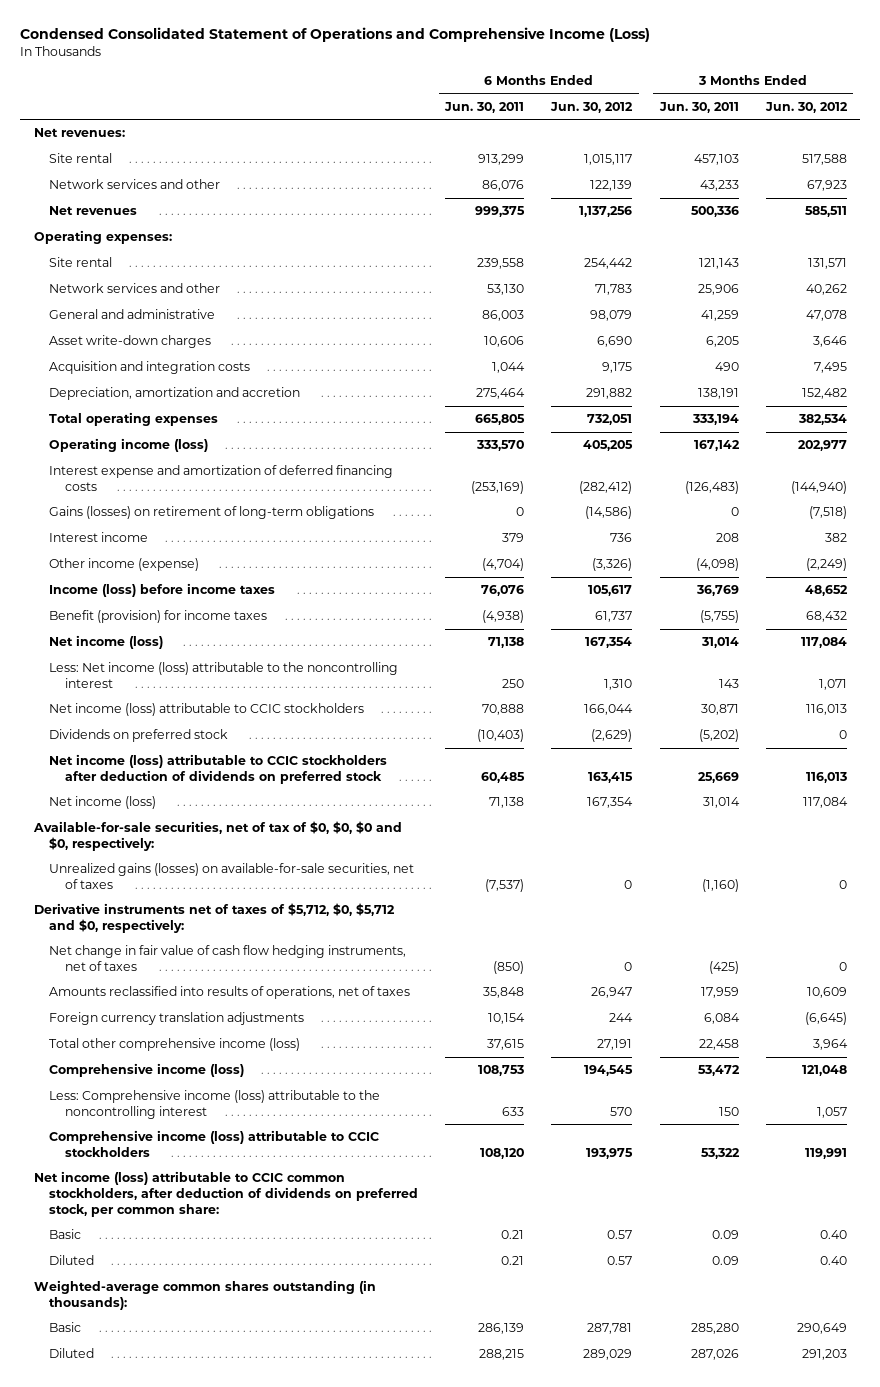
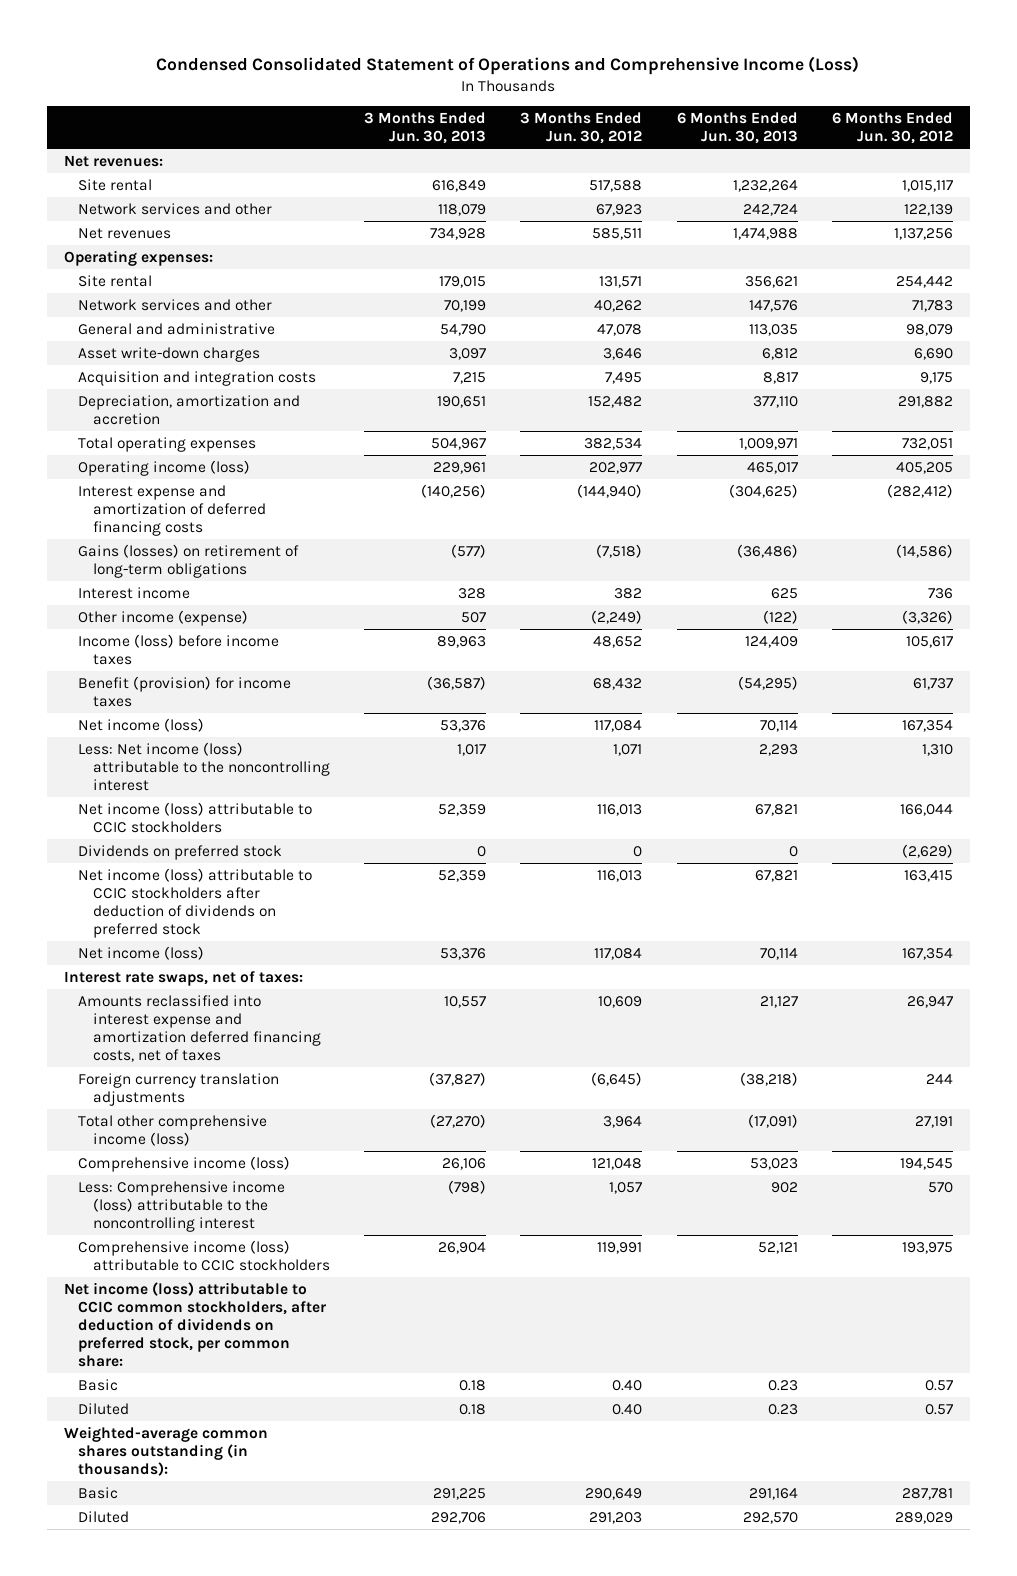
- | 6 Months Ended Jun. 30, 2011 | 6 Months Ended Jun. 30, 2012 | 3 Months Ended Jun. 30, 2011 | 3 Months Ended Jun. 30, 2012
+ | 3 Months Ended Jun. 30, 2013 | 3 Months Ended Jun. 30, 2012 | 6 Months Ended Jun. 30, 2013 | 6 Months Ended Jun. 30, 2012
- Available-for-sale securities, net of tax of $0, $0, $0 and $0, respectively:
- Unrealized gains (losses) on available-for-sale securities, net of taxes | (7,537) | 0 | (1,160) | 0
- Derivative instruments net of taxes of $5,712, $0, $5,712 and $0, respectively:
- Net change in fair value of cash flow hedging instruments, net of taxes | (850) | 0 | (425) | 0
- Amounts reclassified into results of operations, net of taxes | 35,848 | 26,947 | 17,959 | 10,609
+ Interest rate swaps, net of taxes:
+ Amounts reclassified into interest expense and amortization deferred financing costs, net of taxes | 10,557 | 10,609 | 21,127 | 26,947

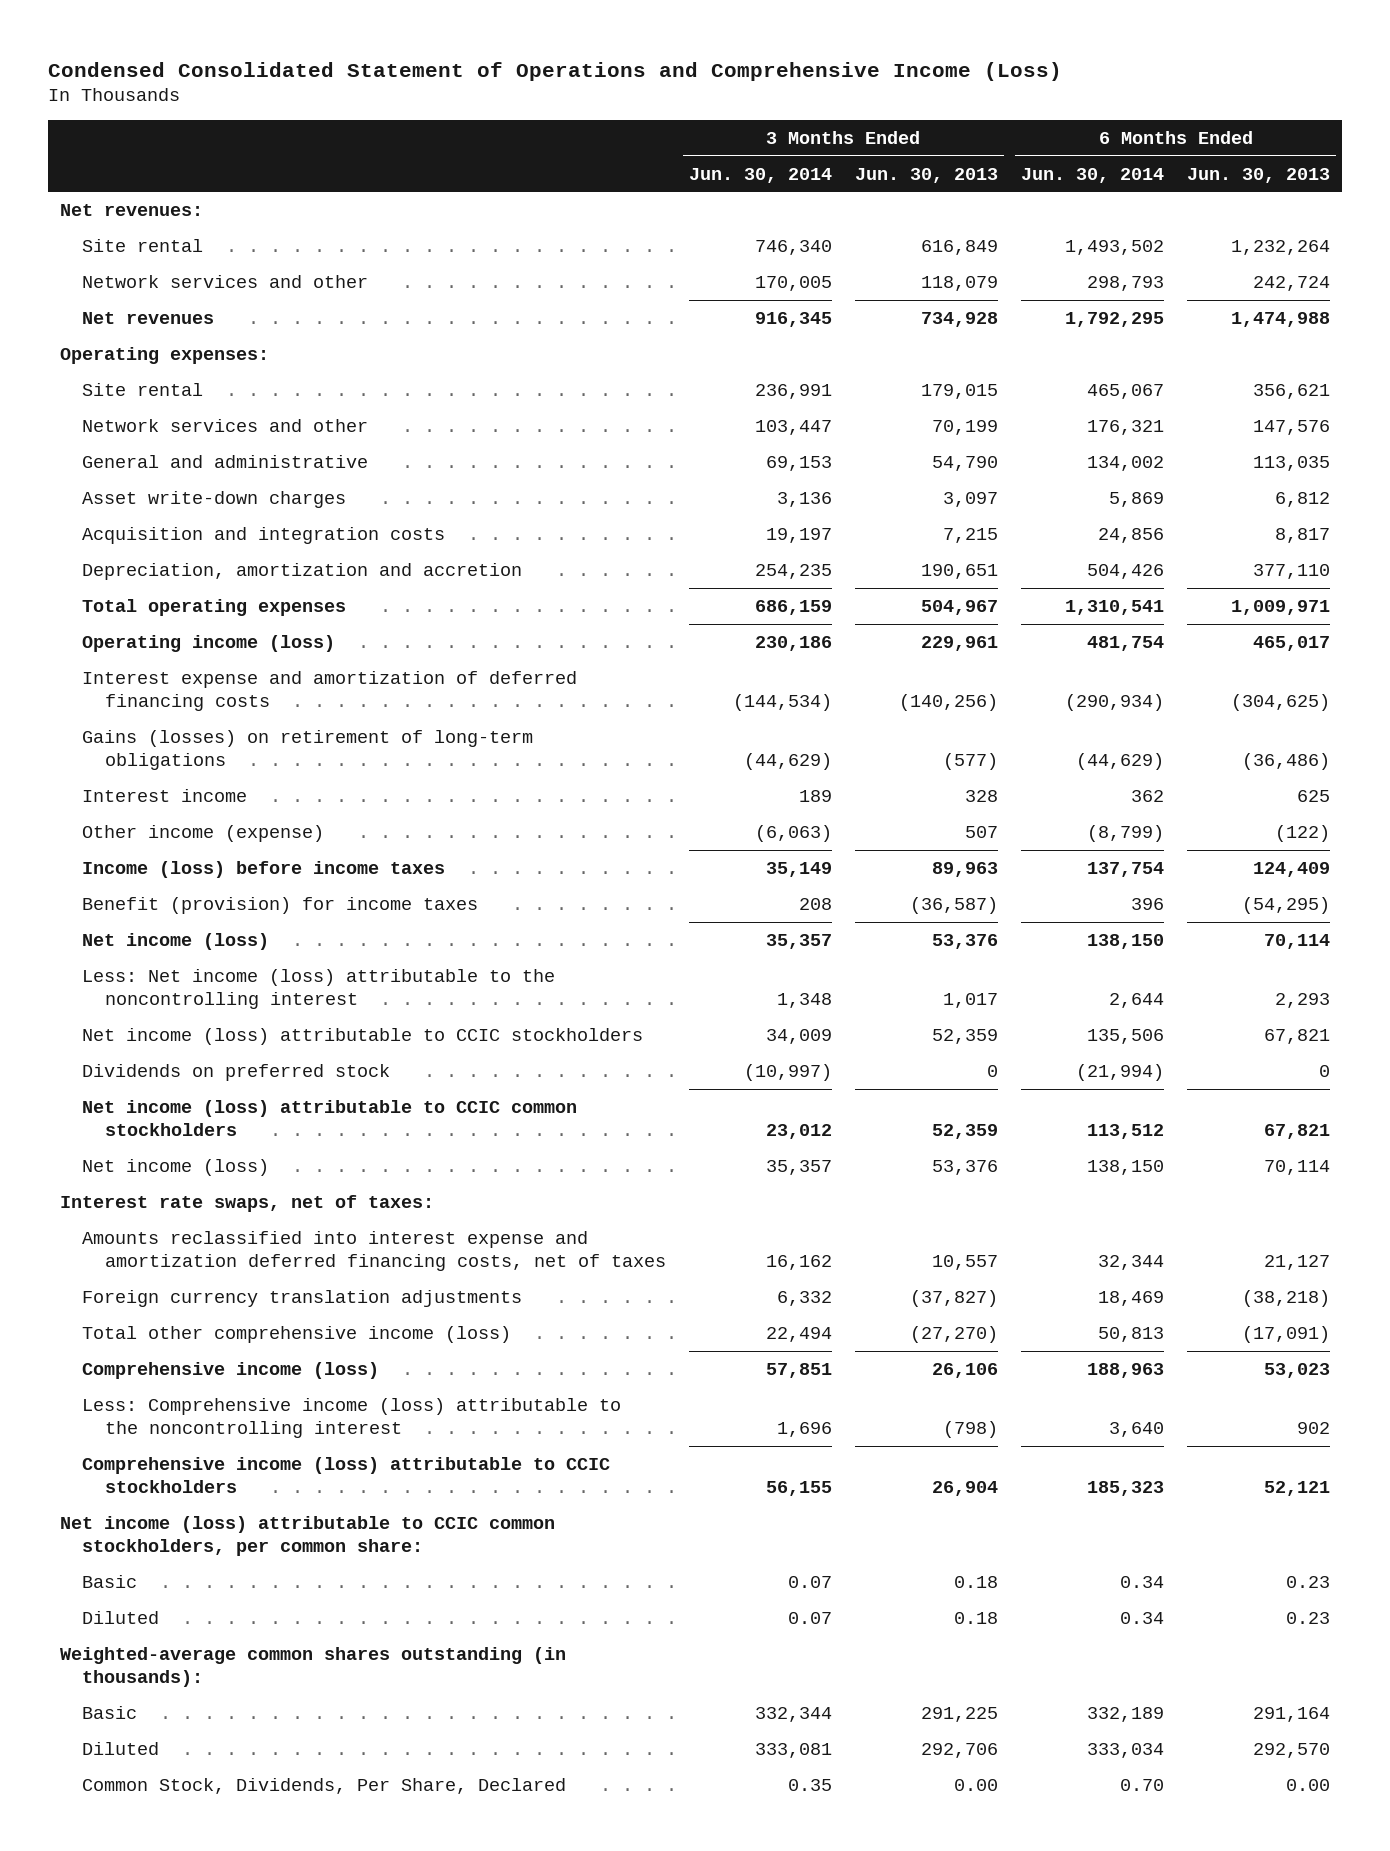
- | 3 Months Ended Jun. 30, 2013 | 3 Months Ended Jun. 30, 2012 | 6 Months Ended Jun. 30, 2013 | 6 Months Ended Jun. 30, 2012
+ | 3 Months Ended Jun. 30, 2014 | 3 Months Ended Jun. 30, 2013 | 6 Months Ended Jun. 30, 2014 | 6 Months Ended Jun. 30, 2013
- Net income (loss) attributable to CCIC stockholders after deduction of dividends on preferred stock | 52,359 | 116,013 | 67,821 | 163,415
+ Net income (loss) attributable to CCIC common stockholders | 23,012 | 52,359 | 113,512 | 67,821
- Net income (loss) attributable to CCIC common stockholders, after deduction of dividends on preferred stock, per common share:
+ Net income (loss) attributable to CCIC common stockholders, per common share:
+ Common Stock, Dividends, Per Share, Declared | 0.35 | 0.00 | 0.70 | 0.00

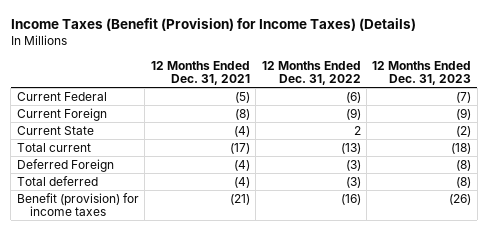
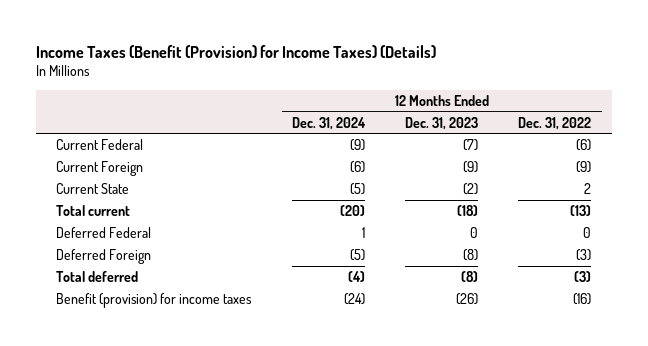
- | 12 Months Ended Dec. 31, 2021 | 12 Months Ended Dec. 31, 2022 | 12 Months Ended Dec. 31, 2023
+ | 12 Months Ended Dec. 31, 2024 | 12 Months Ended Dec. 31, 2023 | 12 Months Ended Dec. 31, 2022
+ Deferred Federal | 1 | 0 | 0

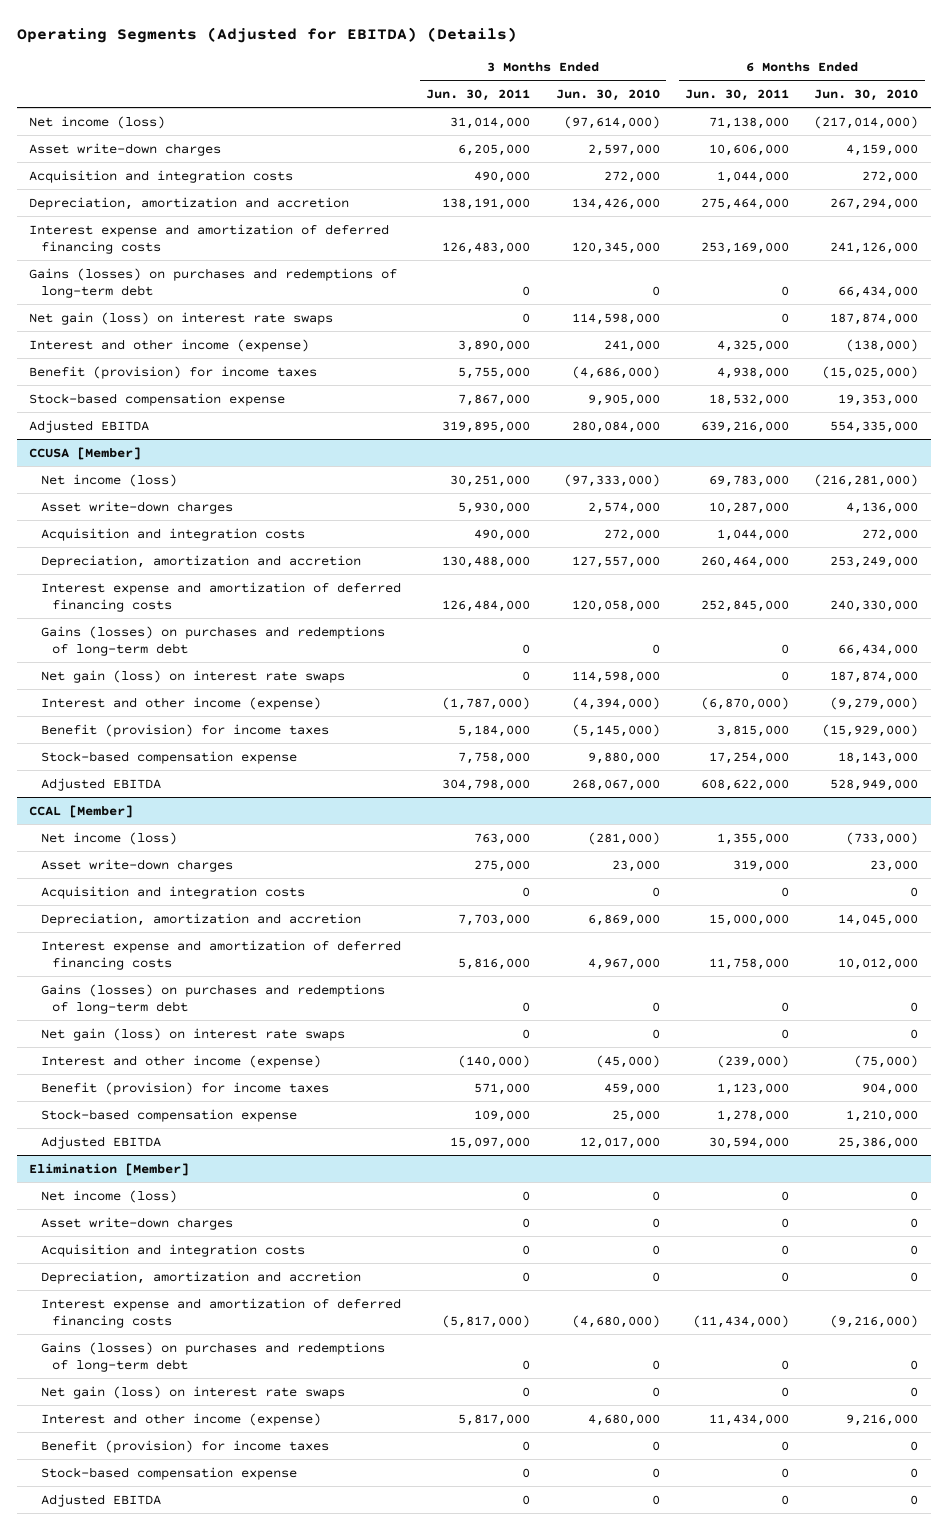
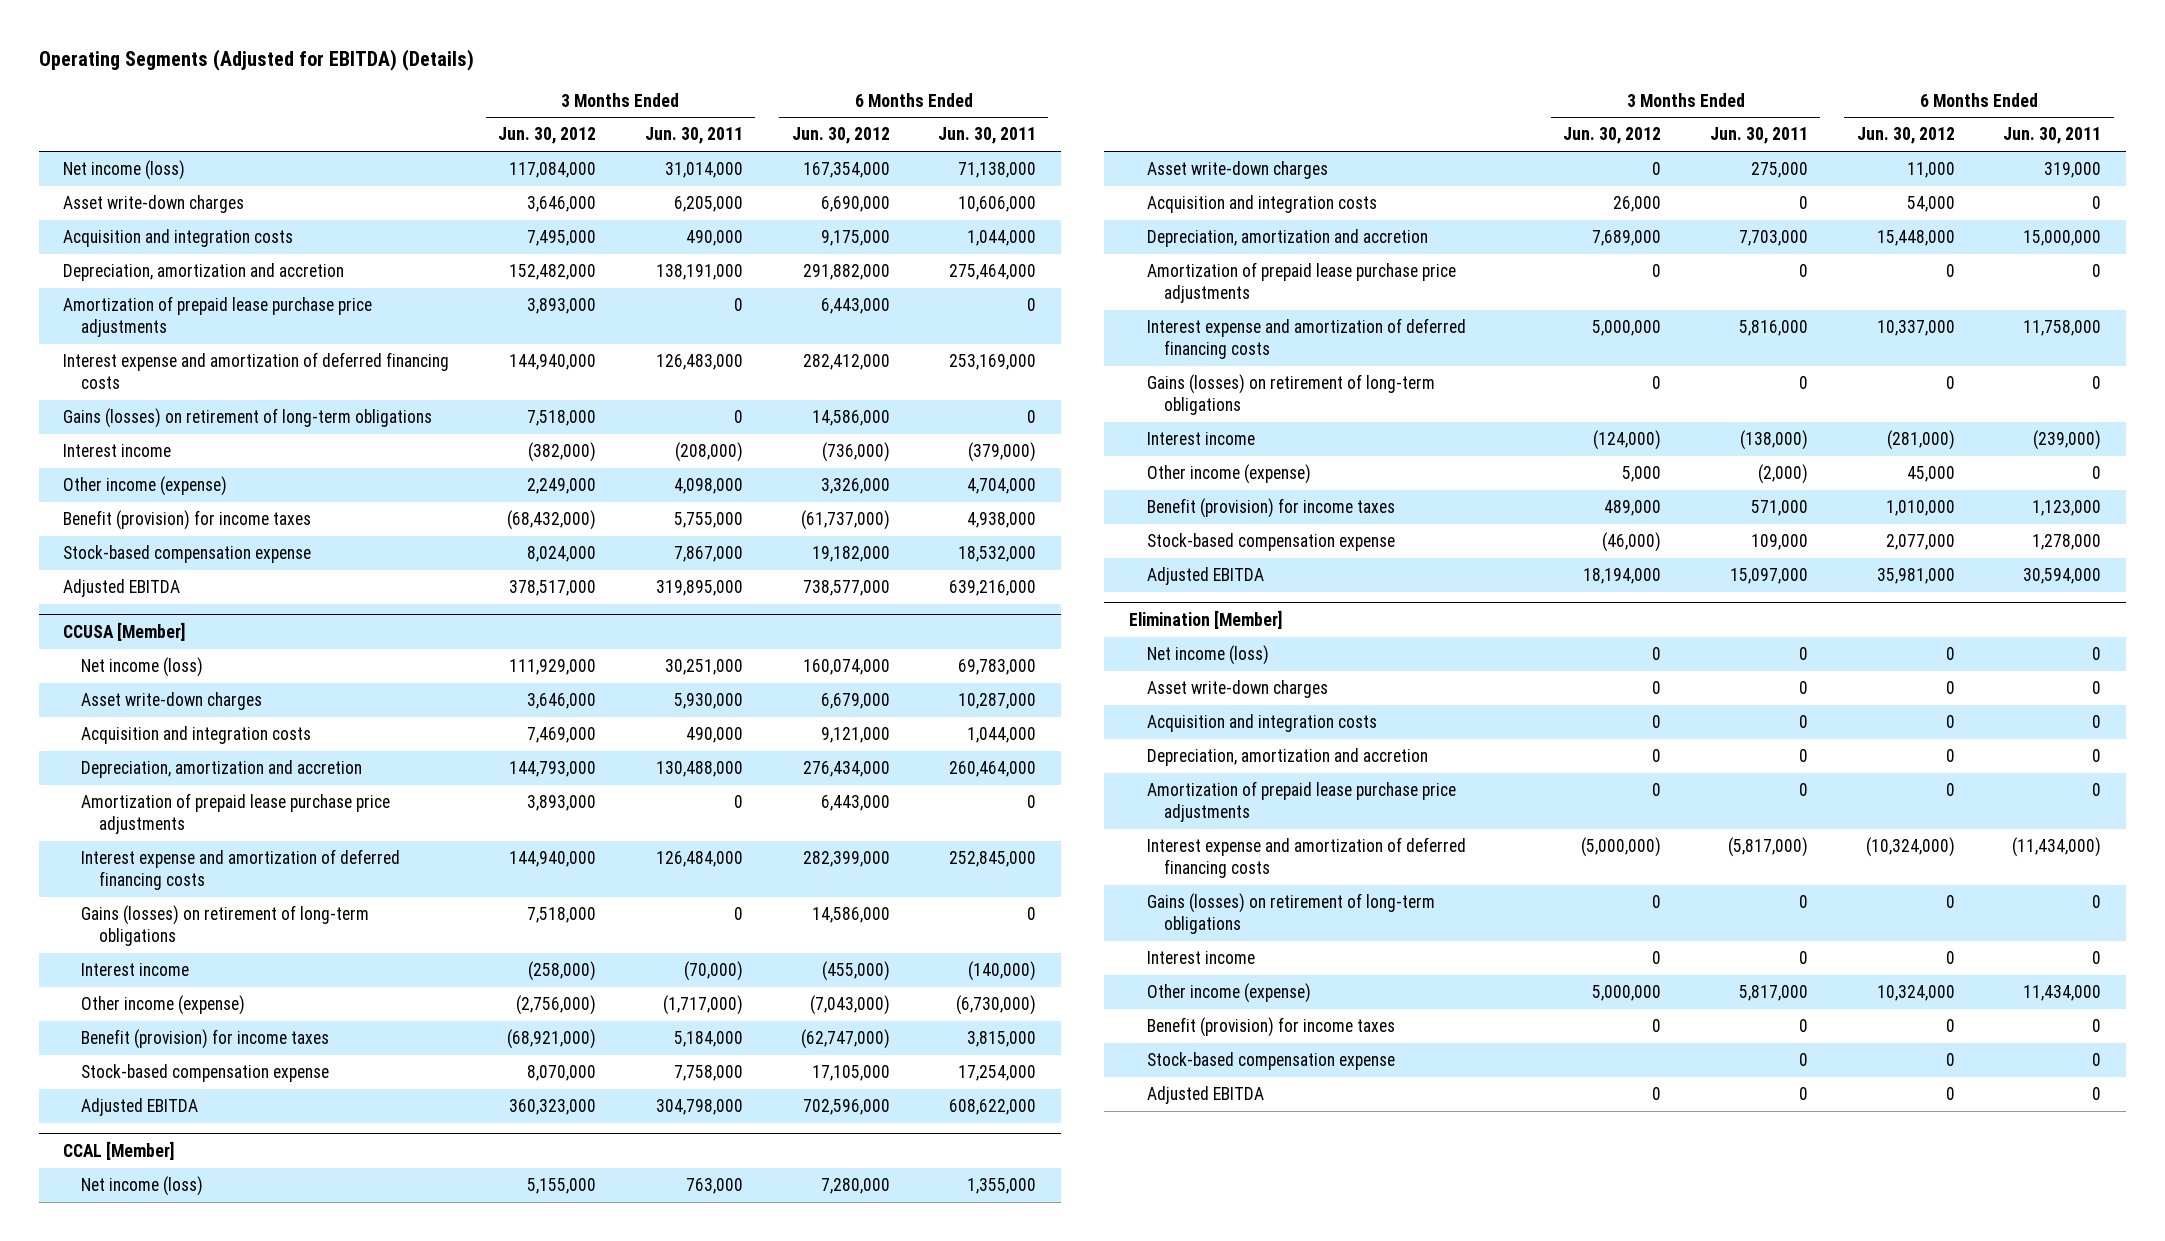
- | 3 Months Ended Jun. 30, 2011 | 3 Months Ended Jun. 30, 2010 | 6 Months Ended Jun. 30, 2011 | 6 Months Ended Jun. 30, 2010
+ | 3 Months Ended Jun. 30, 2012 | 3 Months Ended Jun. 30, 2011 | 6 Months Ended Jun. 30, 2012 | 6 Months Ended Jun. 30, 2011
+ Amortization of prepaid lease purchase price adjustments | 3,893,000 | 0 | 6,443,000 | 0
- Gains (losses) on purchases and redemptions of long-term debt | 0 | 0 | 0 | 66,434,000
- Net gain (loss) on interest rate swaps | 0 | 114,598,000 | 0 | 187,874,000
- Interest and other income (expense) | 3,890,000 | 241,000 | 4,325,000 | (138,000)
+ Gains (losses) on retirement of long-term obligations | 7,518,000 | 0 | 14,586,000 | 0
+ Interest income | (382,000) | (208,000) | (736,000) | (379,000)
+ Other income (expense) | 2,249,000 | 4,098,000 | 3,326,000 | 4,704,000
@ CCUSA [Member]
+ Amortization of prepaid lease purchase price adjustments | 3,893,000 | 0 | 6,443,000 | 0
- Gains (losses) on purchases and redemptions of long-term debt | 0 | 0 | 0 | 66,434,000
- Net gain (loss) on interest rate swaps | 0 | 114,598,000 | 0 | 187,874,000
- Interest and other income (expense) | (1,787,000) | (4,394,000) | (6,870,000) | (9,279,000)
+ Gains (losses) on retirement of long-term obligations | 7,518,000 | 0 | 14,586,000 | 0
+ Interest income | (258,000) | (70,000) | (455,000) | (140,000)
+ Other income (expense) | (2,756,000) | (1,717,000) | (7,043,000) | (6,730,000)
@ CCAL [Member]
+ Amortization of prepaid lease purchase price adjustments | 0 | 0 | 0 | 0
- Gains (losses) on purchases and redemptions of long-term debt | 0 | 0 | 0 | 0
- Net gain (loss) on interest rate swaps | 0 | 0 | 0 | 0
- Interest and other income (expense) | (140,000) | (45,000) | (239,000) | (75,000)
+ Gains (losses) on retirement of long-term obligations | 0 | 0 | 0 | 0
+ Interest income | (124,000) | (138,000) | (281,000) | (239,000)
+ Other income (expense) | 5,000 | (2,000) | 45,000 | 0
@ Elimination [Member]
+ Amortization of prepaid lease purchase price adjustments | 0 | 0 | 0 | 0
- Gains (losses) on purchases and redemptions of long-term debt | 0 | 0 | 0 | 0
- Net gain (loss) on interest rate swaps | 0 | 0 | 0 | 0
- Interest and other income (expense) | 5,817,000 | 4,680,000 | 11,434,000 | 9,216,000
+ Gains (losses) on retirement of long-term obligations | 0 | 0 | 0 | 0
+ Interest income | 0 | 0 | 0 | 0
+ Other income (expense) | 5,000,000 | 5,817,000 | 10,324,000 | 11,434,000

